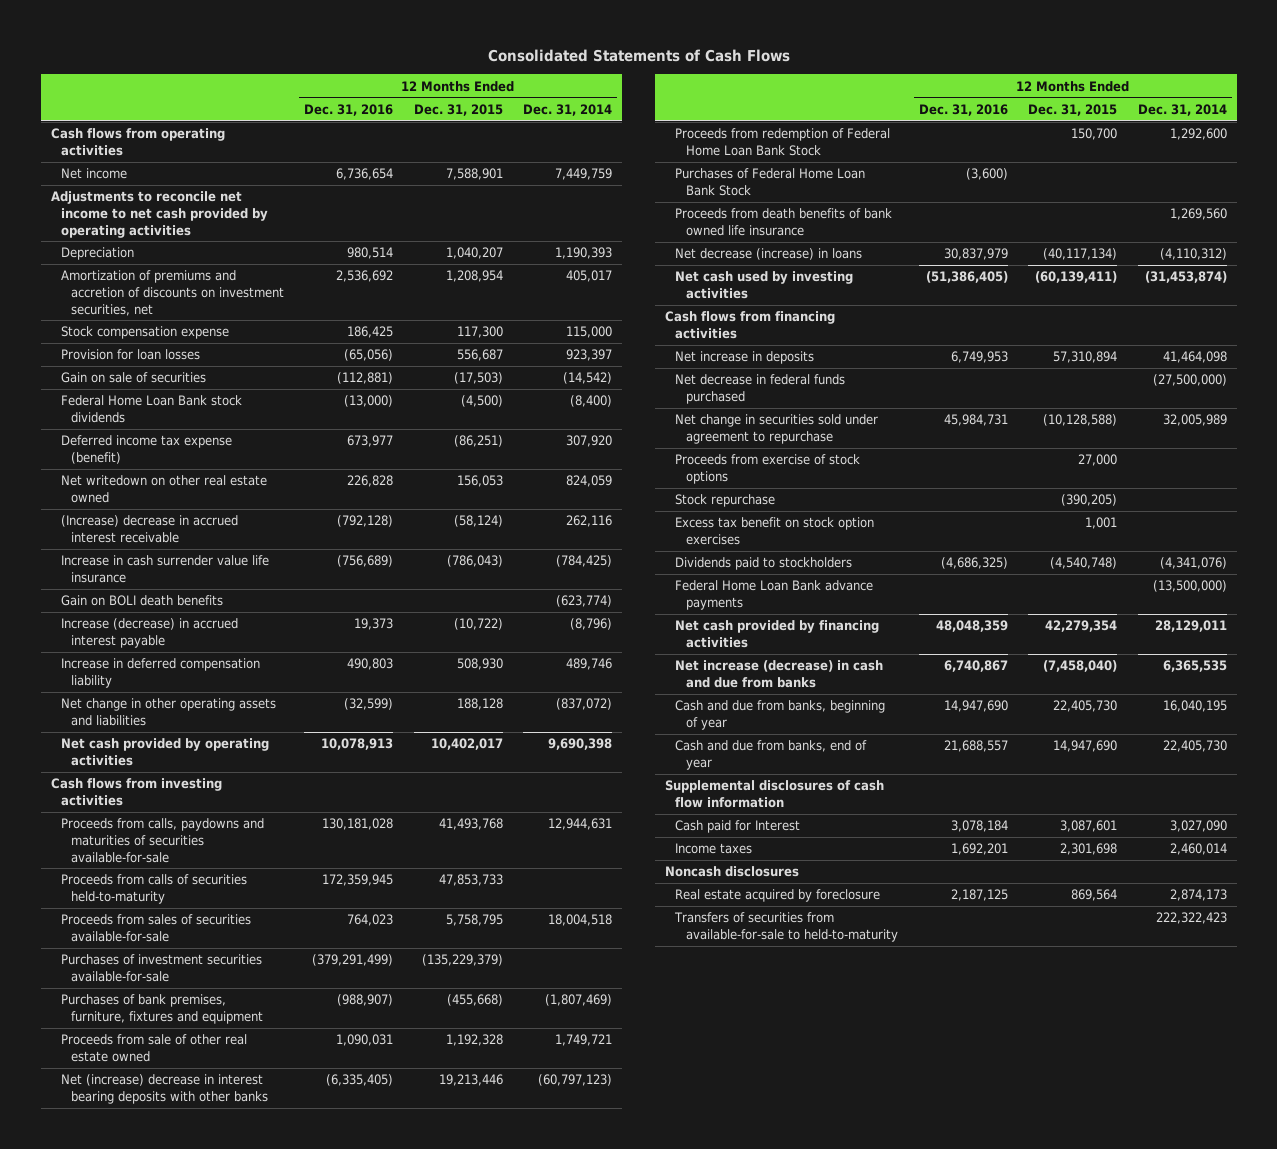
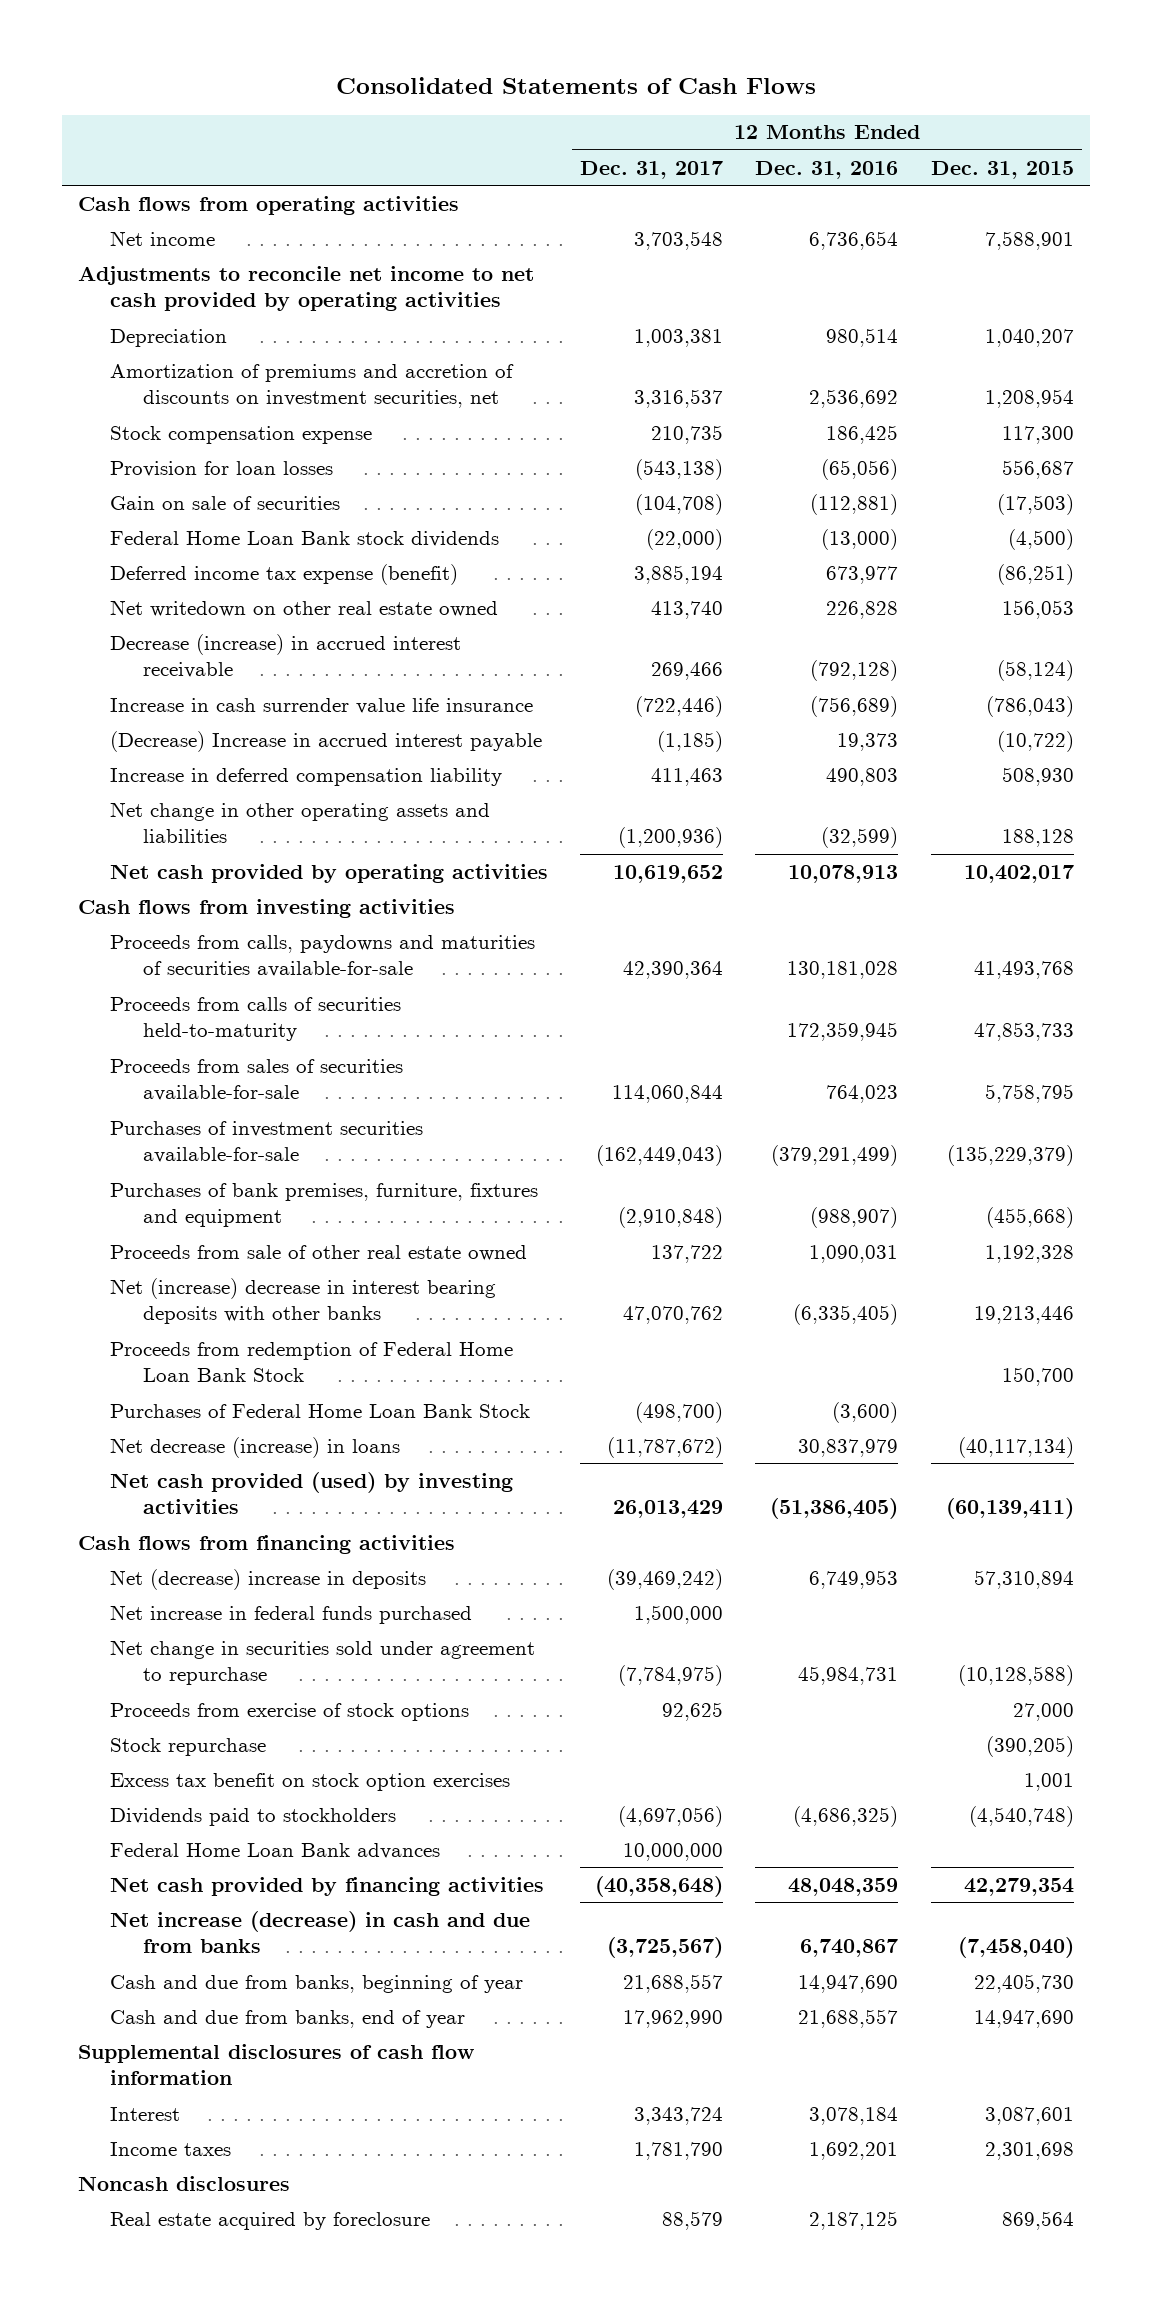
- | 12 Months Ended Dec. 31, 2016 | 12 Months Ended Dec. 31, 2015 | 12 Months Ended Dec. 31, 2014
+ | 12 Months Ended Dec. 31, 2017 | 12 Months Ended Dec. 31, 2016 | 12 Months Ended Dec. 31, 2015
- (Increase) decrease in accrued interest receivable | (792,128) | (58,124) | 262,116
+ Decrease (increase) in accrued interest receivable | 269,466 | (792,128) | (58,124)
- Gain on BOLI death benefits | | | (623,774)
- Increase (decrease) in accrued interest payable | 19,373 | (10,722) | (8,796)
+ (Decrease) Increase in accrued interest payable | (1,185) | 19,373 | (10,722)
- Proceeds from death benefits of bank owned life insurance | | | 1,269,560
- Net cash used by investing activities | (51,386,405) | (60,139,411) | (31,453,874)
+ Net cash provided (used) by investing activities | 26,013,429 | (51,386,405) | (60,139,411)
- Net increase in deposits | 6,749,953 | 57,310,894 | 41,464,098
- Net decrease in federal funds purchased | | | (27,500,000)
+ Net (decrease) increase in deposits | (39,469,242) | 6,749,953 | 57,310,894
+ Net increase in federal funds purchased | 1,500,000 | |
- Federal Home Loan Bank advance payments | | | (13,500,000)
+ Federal Home Loan Bank advances | 10,000,000 | |
- Cash paid for Interest | 3,078,184 | 3,087,601 | 3,027,090
+ Interest | 3,343,724 | 3,078,184 | 3,087,601
- Transfers of securities from available-for-sale to held-to-maturity | | | 222,322,423

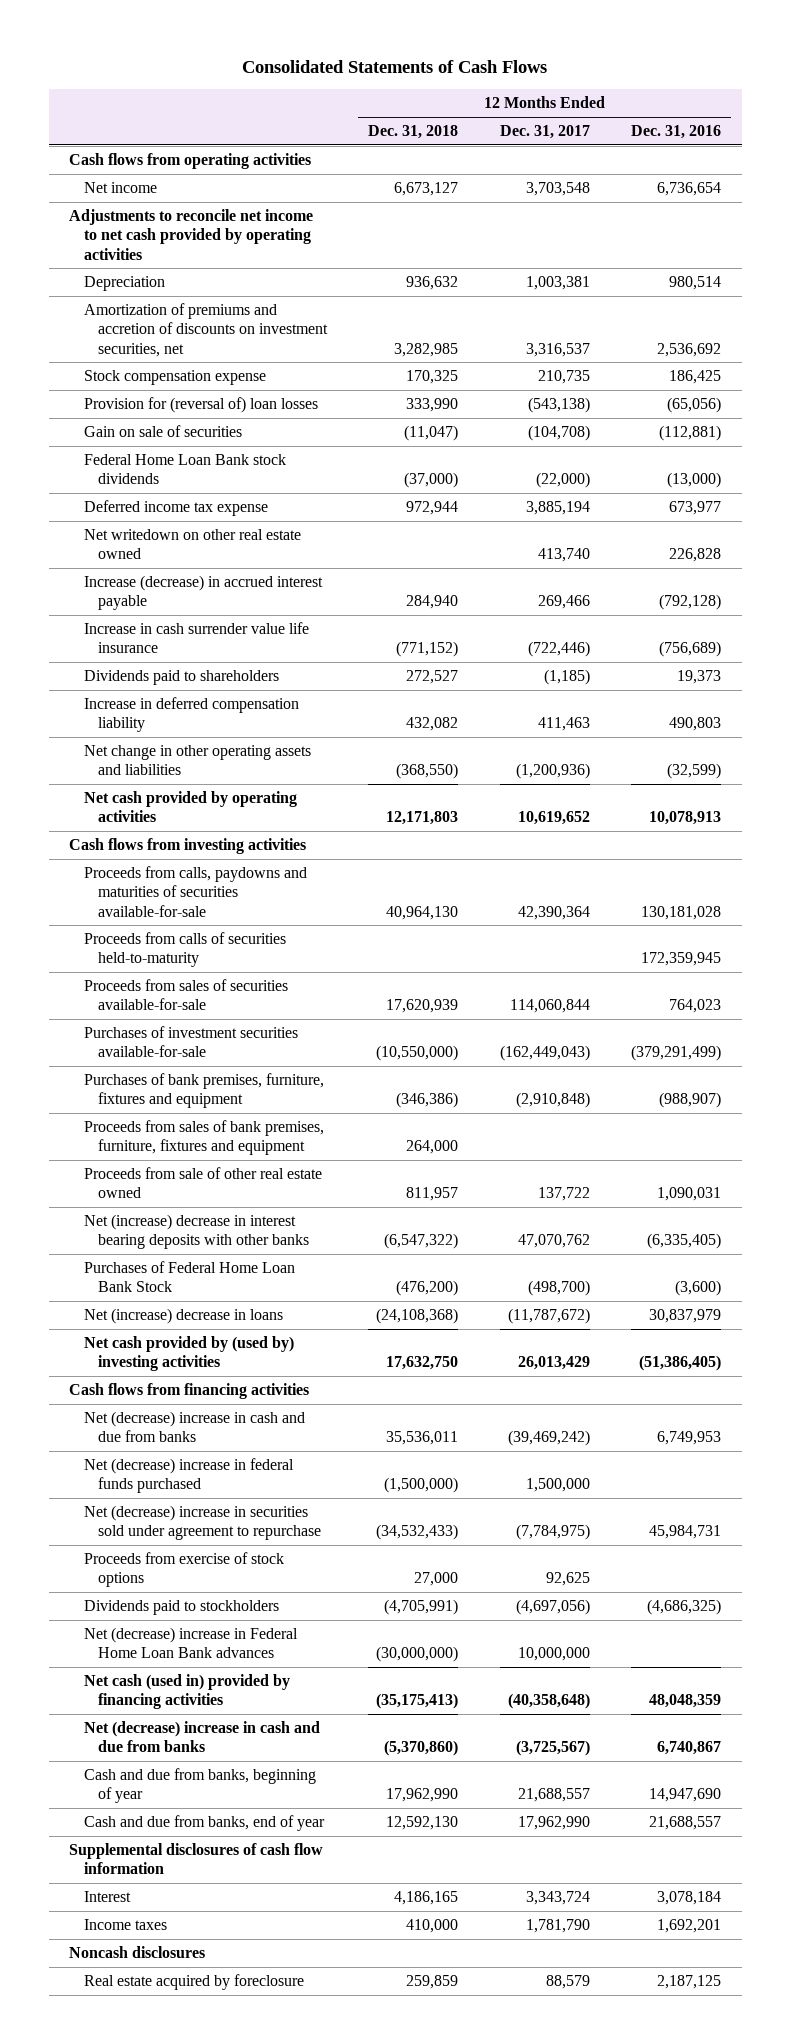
- | 12 Months Ended Dec. 31, 2017 | 12 Months Ended Dec. 31, 2016 | 12 Months Ended Dec. 31, 2015
+ | 12 Months Ended Dec. 31, 2018 | 12 Months Ended Dec. 31, 2017 | 12 Months Ended Dec. 31, 2016
- Provision for loan losses | (543,138) | (65,056) | 556,687
+ Provision for (reversal of) loan losses | 333,990 | (543,138) | (65,056)
- Deferred income tax expense (benefit) | 3,885,194 | 673,977 | (86,251)
+ Deferred income tax expense | 972,944 | 3,885,194 | 673,977
- Decrease (increase) in accrued interest receivable | 269,466 | (792,128) | (58,124)
+ Increase (decrease) in accrued interest payable | 284,940 | 269,466 | (792,128)
- (Decrease) Increase in accrued interest payable | (1,185) | 19,373 | (10,722)
+ Dividends paid to shareholders | 272,527 | (1,185) | 19,373
+ Proceeds from sales of bank premises, furniture, fixtures and equipment | 264,000 | |
- Proceeds from redemption of Federal Home Loan Bank Stock | | | 150,700
- Net decrease (increase) in loans | (11,787,672) | 30,837,979 | (40,117,134)
- Net cash provided (used) by investing activities | 26,013,429 | (51,386,405) | (60,139,411)
+ Net (increase) decrease in loans | (24,108,368) | (11,787,672) | 30,837,979
+ Net cash provided by (used by) investing activities | 17,632,750 | 26,013,429 | (51,386,405)
- Net (decrease) increase in deposits | (39,469,242) | 6,749,953 | 57,310,894
- Net increase in federal funds purchased | 1,500,000 | |
- Net change in securities sold under agreement to repurchase | (7,784,975) | 45,984,731 | (10,128,588)
+ Net (decrease) increase in cash and due from banks | 35,536,011 | (39,469,242) | 6,749,953
+ Net (decrease) increase in federal funds purchased | (1,500,000) | 1,500,000 |
+ Net (decrease) increase in securities sold under agreement to repurchase | (34,532,433) | (7,784,975) | 45,984,731
- Stock repurchase | | | (390,205)
- Excess tax benefit on stock option exercises | | | 1,001
- Federal Home Loan Bank advances | 10,000,000 | |
- Net cash provided by financing activities | (40,358,648) | 48,048,359 | 42,279,354
- Net increase (decrease) in cash and due from banks | (3,725,567) | 6,740,867 | (7,458,040)
+ Net (decrease) increase in Federal Home Loan Bank advances | (30,000,000) | 10,000,000 |
+ Net cash (used in) provided by financing activities | (35,175,413) | (40,358,648) | 48,048,359
+ Net (decrease) increase in cash and due from banks | (5,370,860) | (3,725,567) | 6,740,867

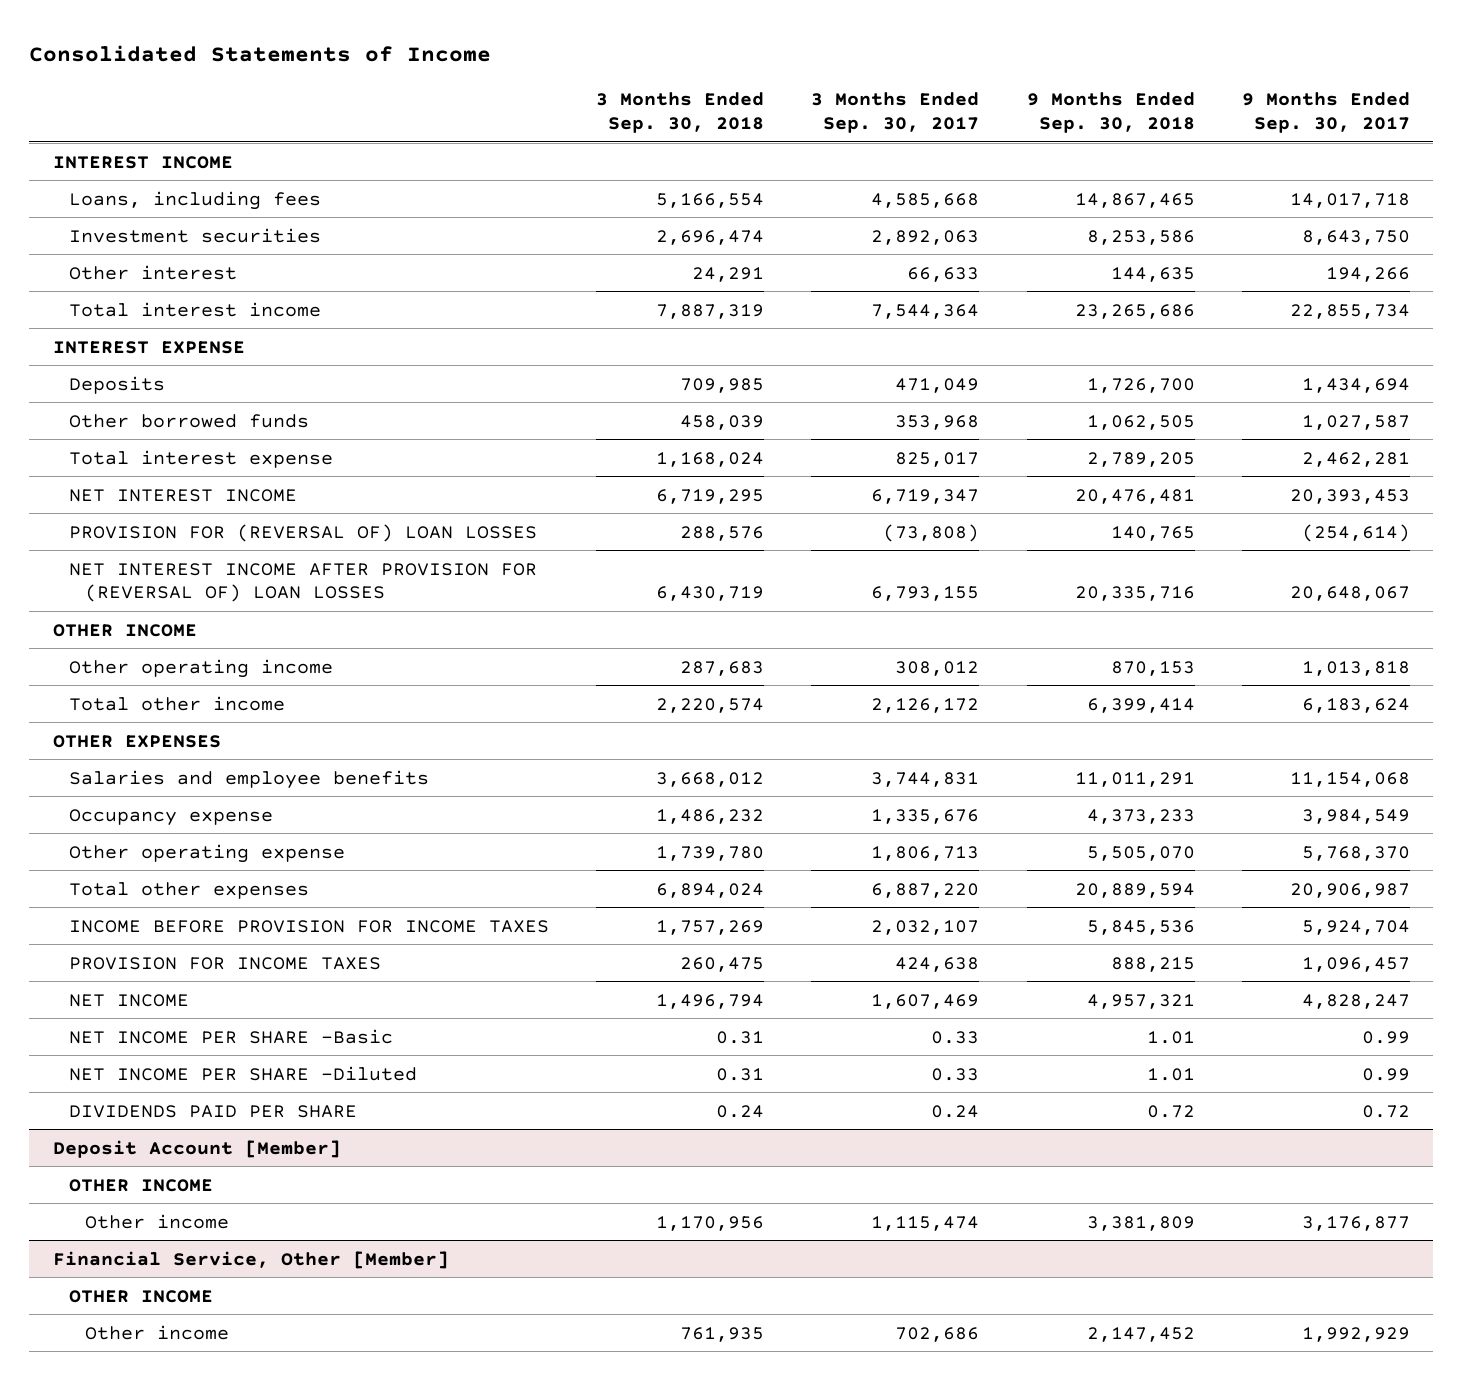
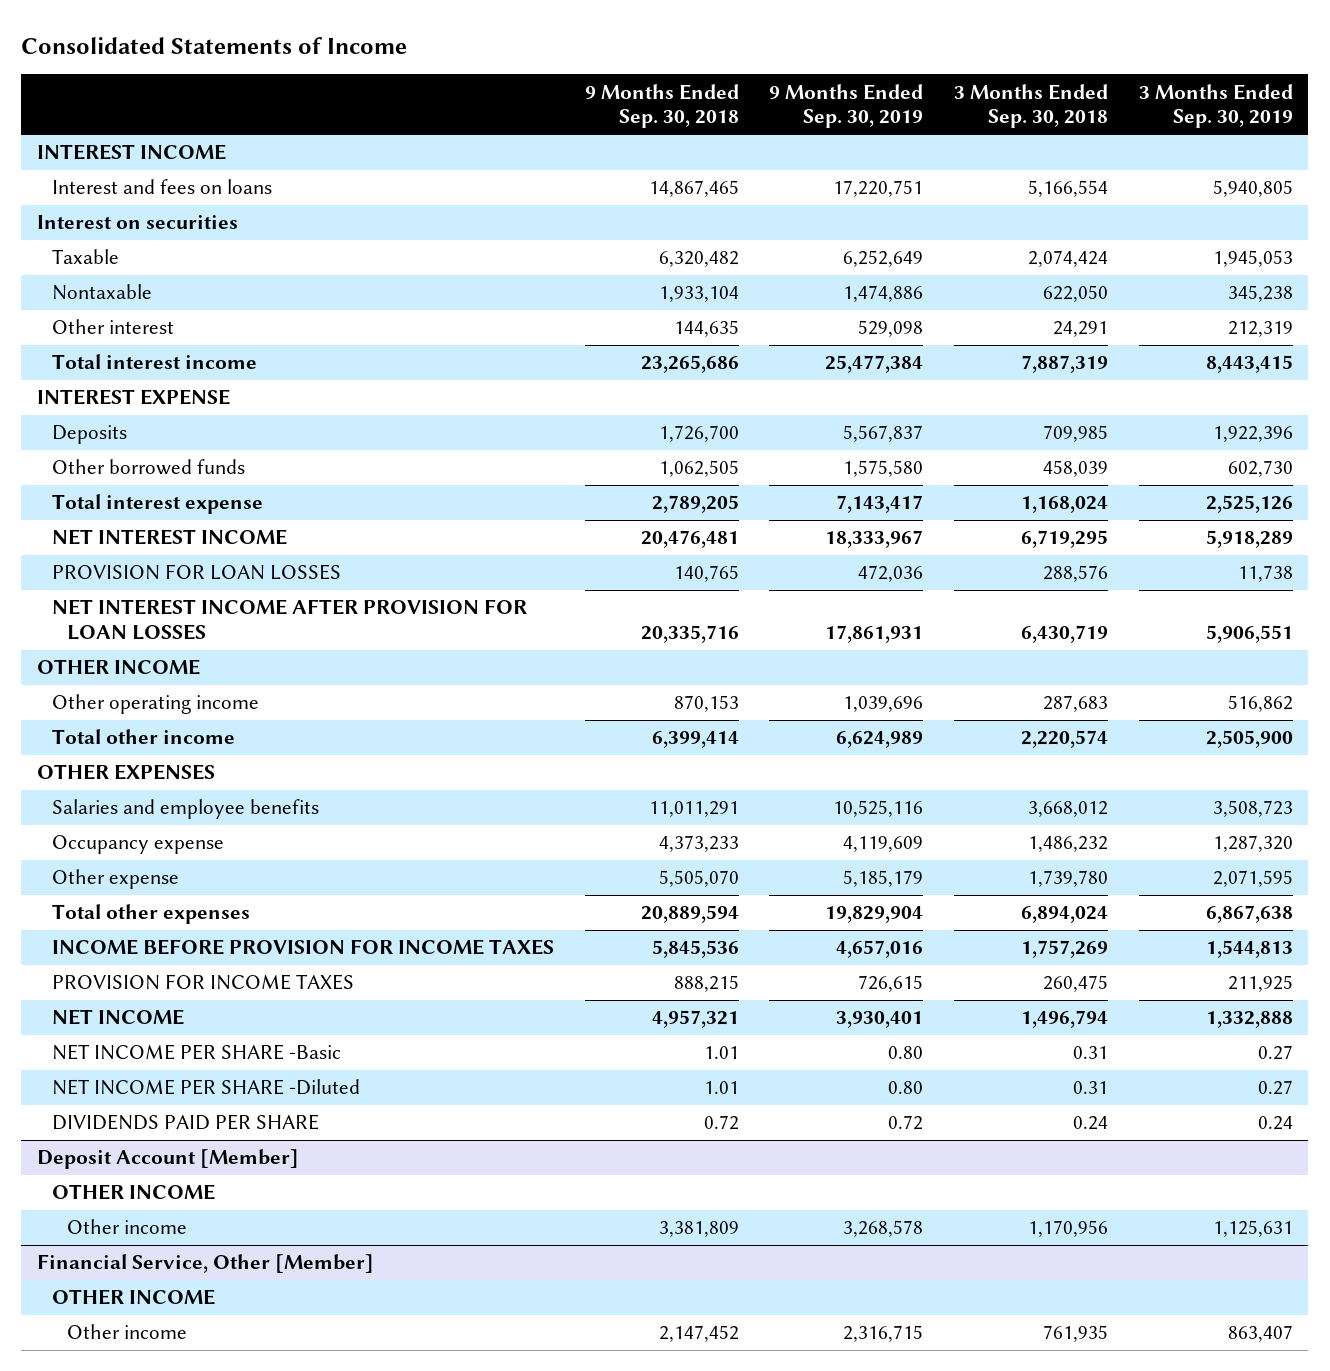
- | 3 Months Ended Sep. 30, 2018 | 3 Months Ended Sep. 30, 2017 | 9 Months Ended Sep. 30, 2018 | 9 Months Ended Sep. 30, 2017
+ | 9 Months Ended Sep. 30, 2018 | 9 Months Ended Sep. 30, 2019 | 3 Months Ended Sep. 30, 2018 | 3 Months Ended Sep. 30, 2019
- Loans, including fees | 5,166,554 | 4,585,668 | 14,867,465 | 14,017,718
- Investment securities | 2,696,474 | 2,892,063 | 8,253,586 | 8,643,750
+ Interest and fees on loans | 14,867,465 | 17,220,751 | 5,166,554 | 5,940,805
+ Interest on securities
+ Taxable | 6,320,482 | 6,252,649 | 2,074,424 | 1,945,053
+ Nontaxable | 1,933,104 | 1,474,886 | 622,050 | 345,238
- PROVISION FOR (REVERSAL OF) LOAN LOSSES | 288,576 | (73,808) | 140,765 | (254,614)
- NET INTEREST INCOME AFTER PROVISION FOR (REVERSAL OF) LOAN LOSSES | 6,430,719 | 6,793,155 | 20,335,716 | 20,648,067
+ PROVISION FOR LOAN LOSSES | 140,765 | 472,036 | 288,576 | 11,738
+ NET INTEREST INCOME AFTER PROVISION FOR LOAN LOSSES | 20,335,716 | 17,861,931 | 6,430,719 | 5,906,551
- Other operating expense | 1,739,780 | 1,806,713 | 5,505,070 | 5,768,370
+ Other expense | 5,505,070 | 5,185,179 | 1,739,780 | 2,071,595

